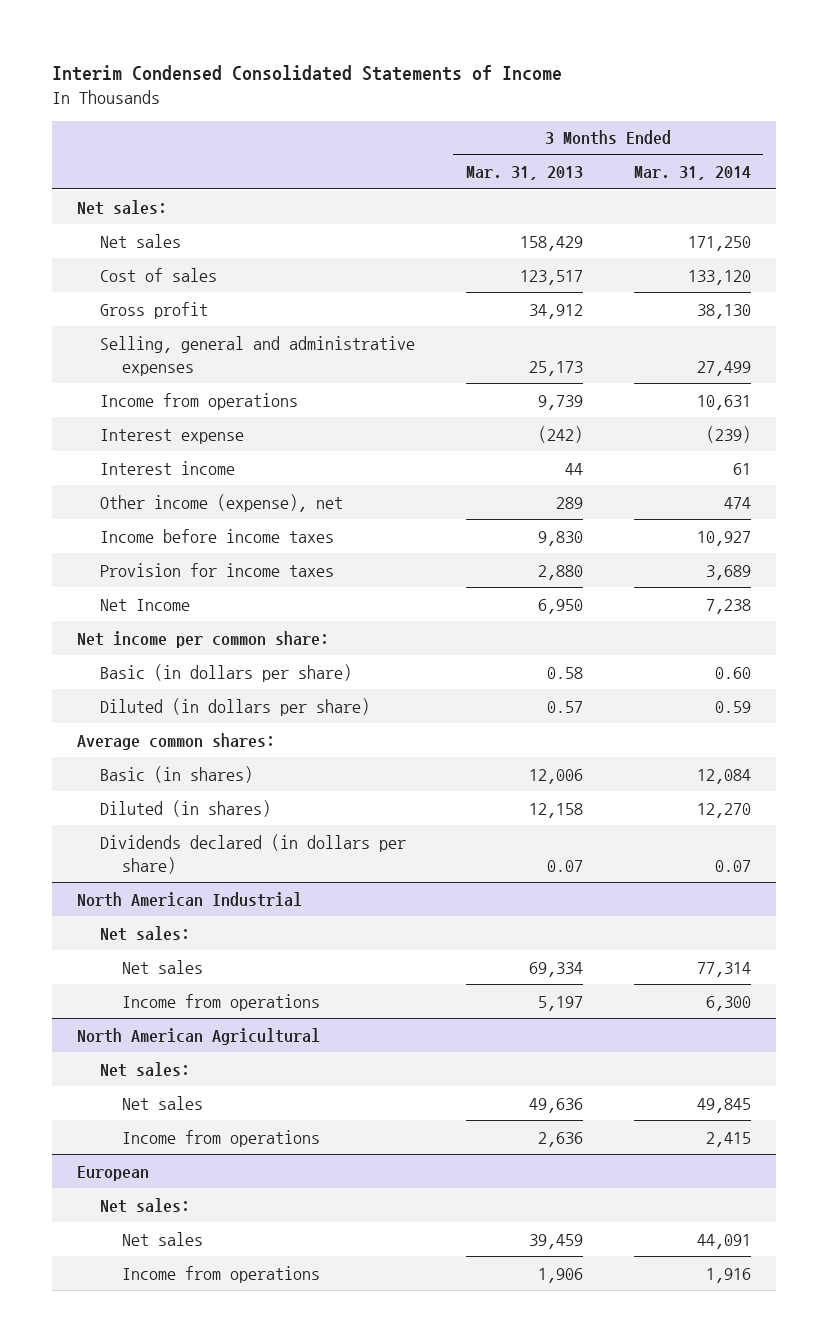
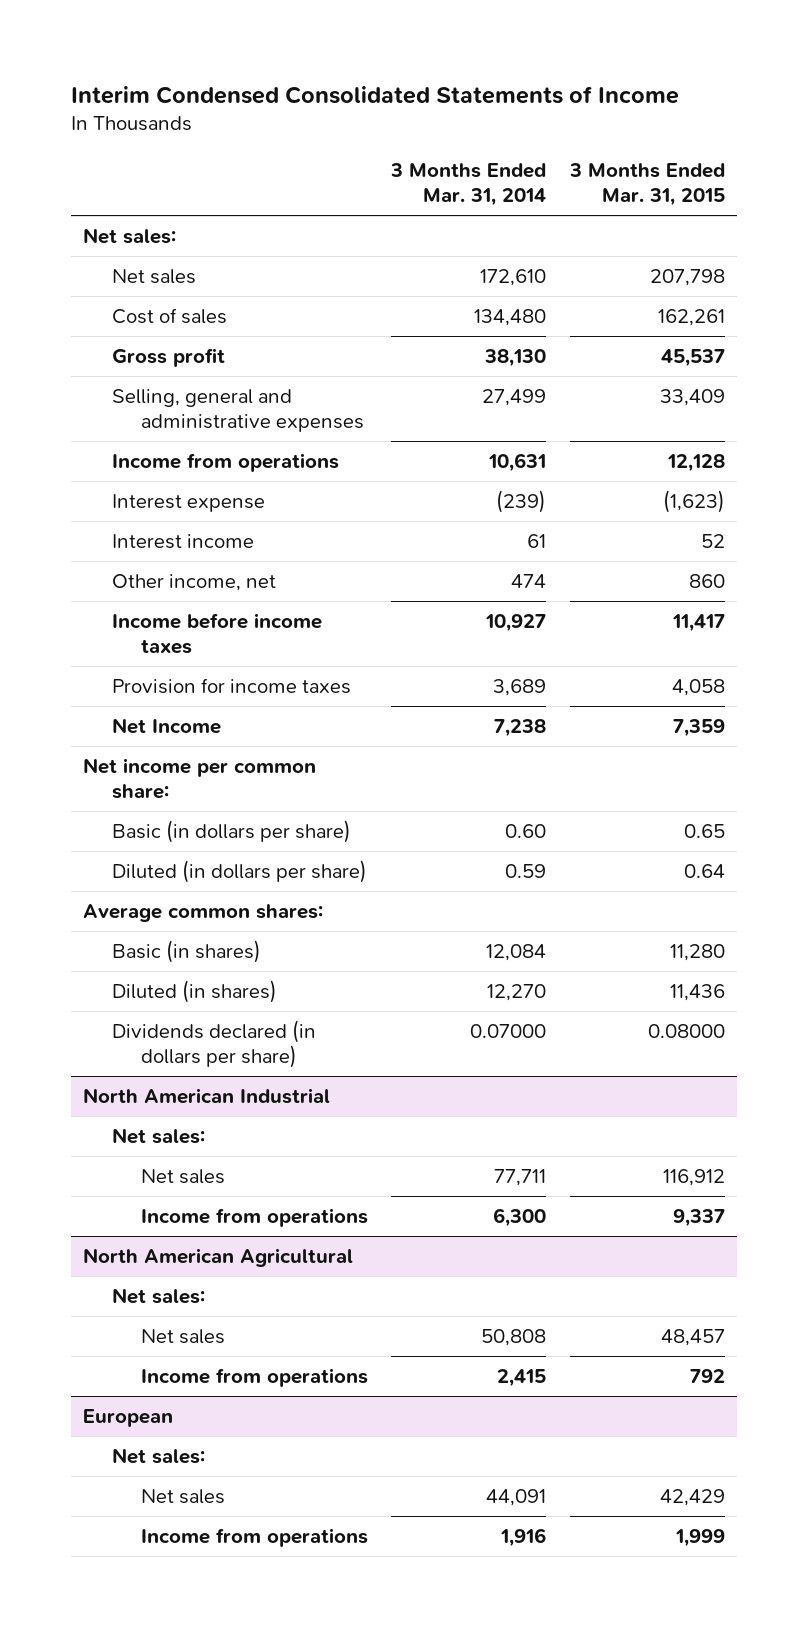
- | 3 Months Ended Mar. 31, 2013 | 3 Months Ended Mar. 31, 2014
+ | 3 Months Ended Mar. 31, 2014 | 3 Months Ended Mar. 31, 2015
- Net sales | 158,429 | 171,250
- Cost of sales | 123,517 | 133,120
+ Net sales | 172,610 | 207,798
+ Cost of sales | 134,480 | 162,261
- Other income (expense), net | 289 | 474
+ Other income, net | 474 | 860
- Dividends declared (in dollars per share) | 0.07 | 0.07
+ Dividends declared (in dollars per share) | 0.07000 | 0.08000
@ North American Industrial
- Net sales | 69,334 | 77,314
+ Net sales | 77,711 | 116,912
@ North American Agricultural
- Net sales | 49,636 | 49,845
+ Net sales | 50,808 | 48,457

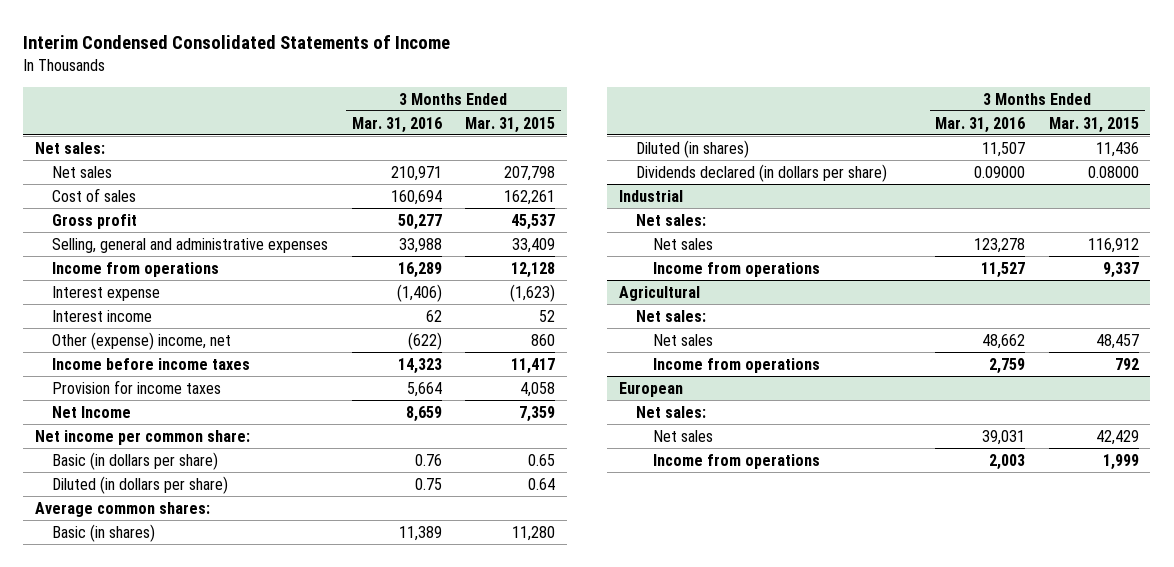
- | 3 Months Ended Mar. 31, 2014 | 3 Months Ended Mar. 31, 2015
+ | 3 Months Ended Mar. 31, 2016 | 3 Months Ended Mar. 31, 2015
- Other income, net | 474 | 860
+ Other (expense) income, net | (622) | 860
- North American Industrial
+ Industrial
- North American Agricultural
+ Agricultural

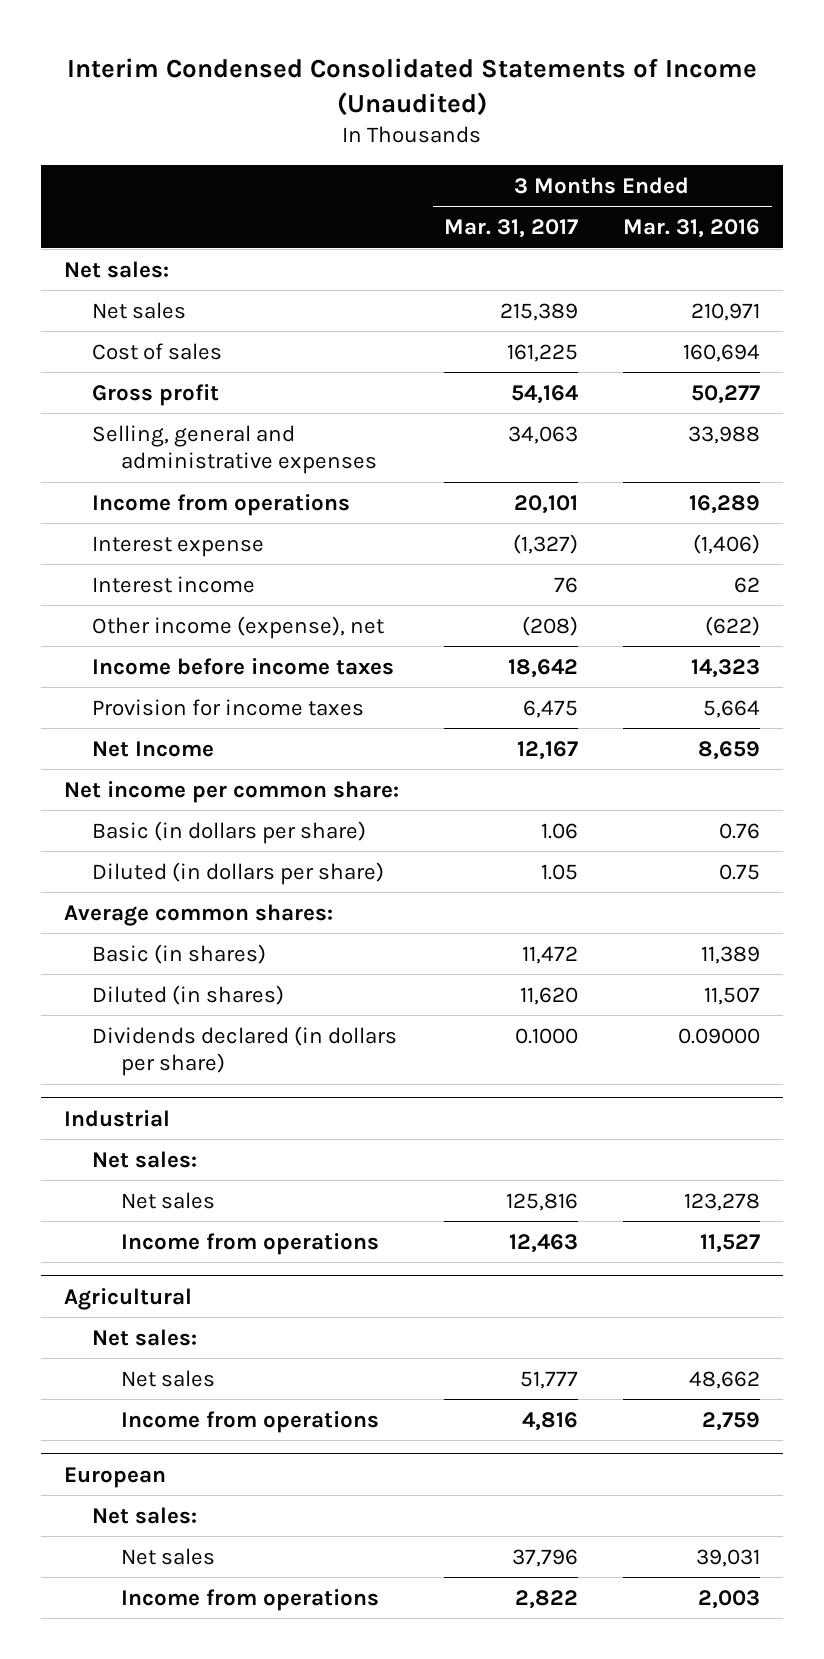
- Interim Condensed Consolidated Statements of Income
+ Interim Condensed Consolidated Statements of Income (Unaudited)
- | 3 Months Ended Mar. 31, 2016 | 3 Months Ended Mar. 31, 2015
+ | 3 Months Ended Mar. 31, 2017 | 3 Months Ended Mar. 31, 2016
- Other (expense) income, net | (622) | 860
+ Other income (expense), net | (208) | (622)

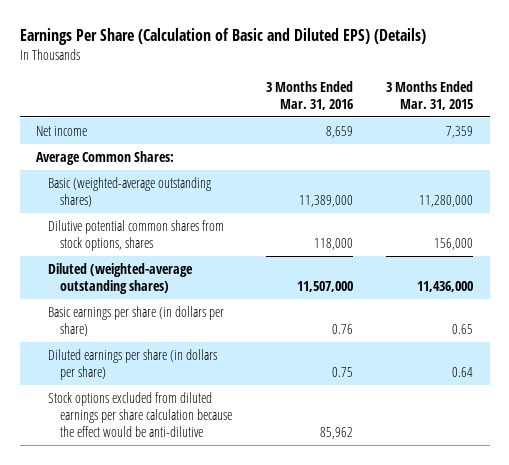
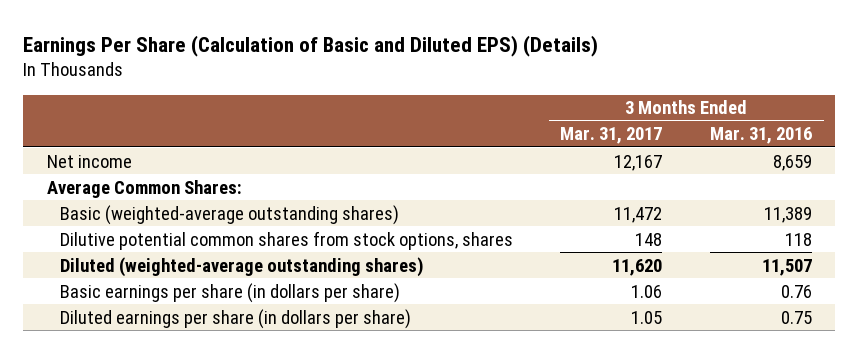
- | 3 Months Ended Mar. 31, 2016 | 3 Months Ended Mar. 31, 2015
+ | 3 Months Ended Mar. 31, 2017 | 3 Months Ended Mar. 31, 2016
- Basic (weighted-average outstanding shares) | 11,389,000 | 11,280,000
- Dilutive potential common shares from stock options, shares | 118,000 | 156,000
- Diluted (weighted-average outstanding shares) | 11,507,000 | 11,436,000
+ Basic (weighted-average outstanding shares) | 11,472 | 11,389
+ Dilutive potential common shares from stock options, shares | 148 | 118
+ Diluted (weighted-average outstanding shares) | 11,620 | 11,507
- Stock options excluded from diluted earnings per share calculation because the effect would be anti-dilutive | 85,962 |

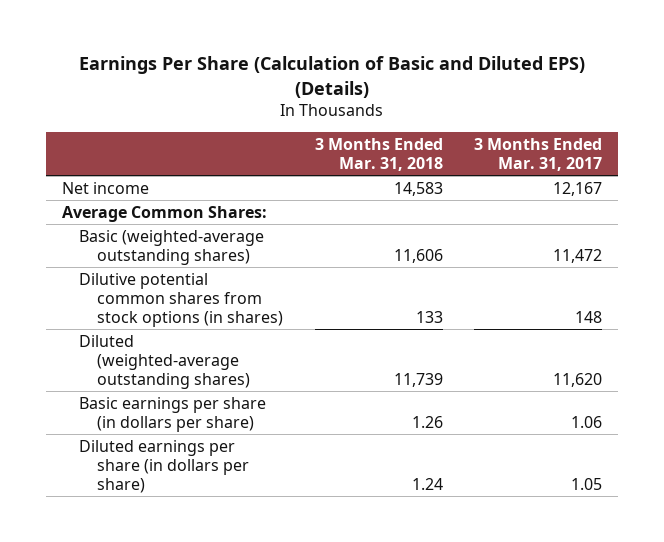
- | 3 Months Ended Mar. 31, 2017 | 3 Months Ended Mar. 31, 2016
+ | 3 Months Ended Mar. 31, 2018 | 3 Months Ended Mar. 31, 2017
- Dilutive potential common shares from stock options, shares | 148 | 118
+ Dilutive potential common shares from stock options (in shares) | 133 | 148

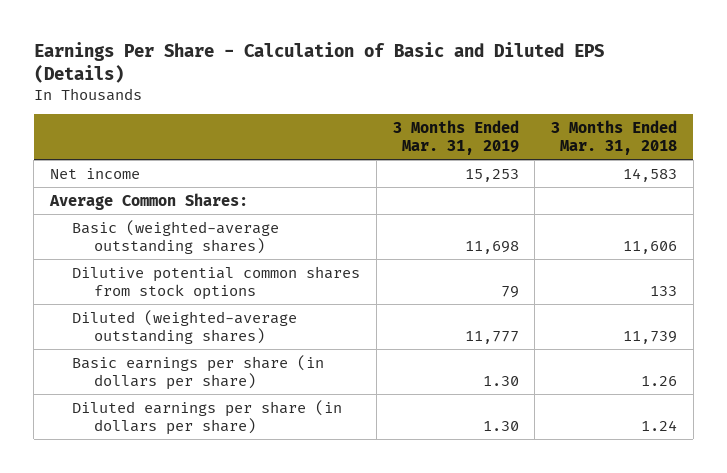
- Earnings Per Share (Calculation of Basic and Diluted EPS) (Details)
+ Earnings Per Share - Calculation of Basic and Diluted EPS (Details)
- | 3 Months Ended Mar. 31, 2018 | 3 Months Ended Mar. 31, 2017
+ | 3 Months Ended Mar. 31, 2019 | 3 Months Ended Mar. 31, 2018
- Dilutive potential common shares from stock options (in shares) | 133 | 148
+ Dilutive potential common shares from stock options | 79 | 133

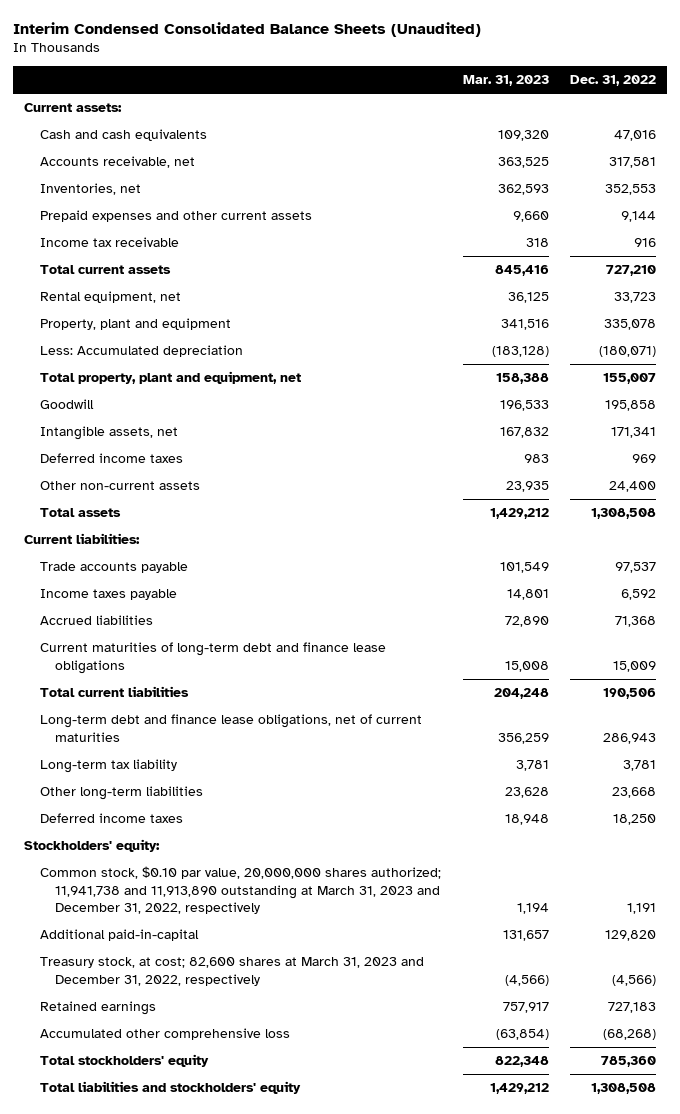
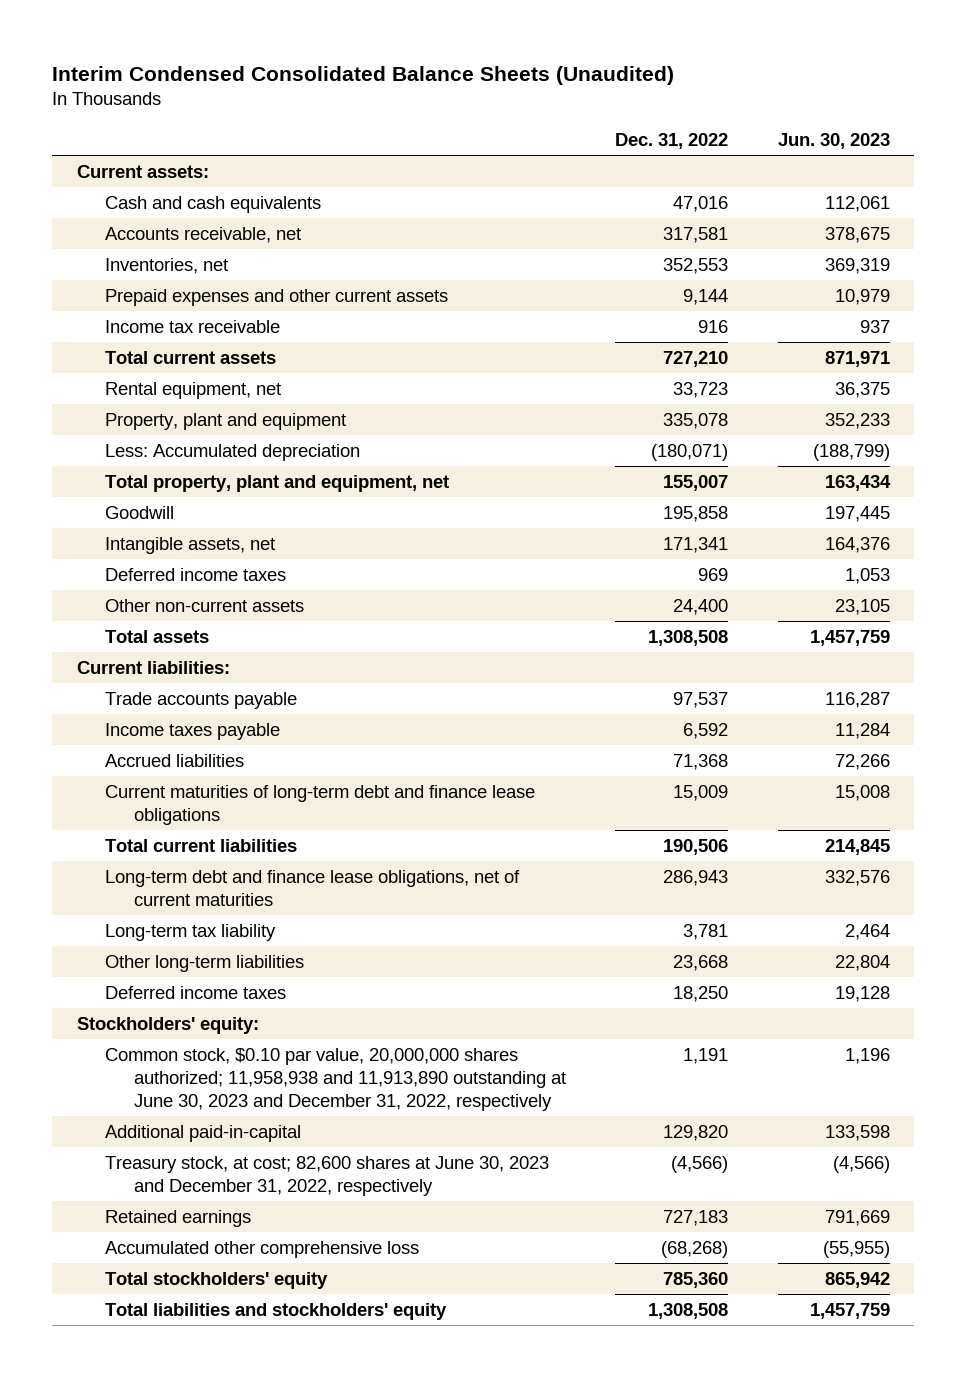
- | Mar. 31, 2023 | Dec. 31, 2022
+ | Dec. 31, 2022 | Jun. 30, 2023
- Common stock, $0.10 par value, 20,000,000 shares authorized; 11,941,738 and 11,913,890 outstanding at March 31, 2023 and December 31, 2022, respectively | 1,194 | 1,191
+ Common stock, $0.10 par value, 20,000,000 shares authorized; 11,958,938 and 11,913,890 outstanding at June 30, 2023 and December 31, 2022, respectively | 1,191 | 1,196
- Treasury stock, at cost; 82,600 shares at March 31, 2023 and December 31, 2022, respectively | (4,566) | (4,566)
+ Treasury stock, at cost; 82,600 shares at June 30, 2023 and December 31, 2022, respectively | (4,566) | (4,566)

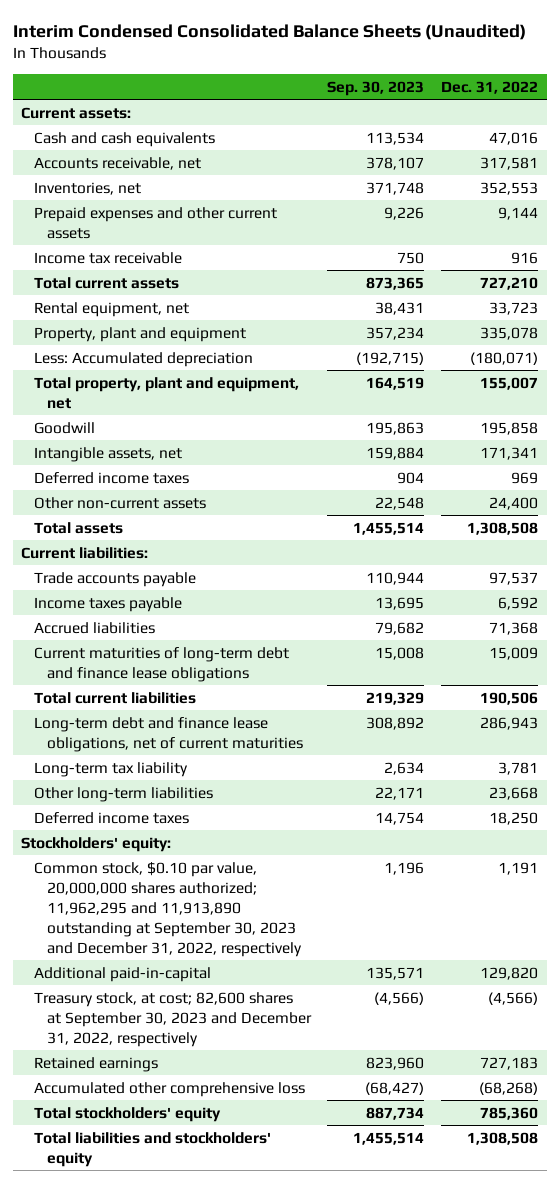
- | Dec. 31, 2022 | Jun. 30, 2023
+ | Sep. 30, 2023 | Dec. 31, 2022
- Common stock, $0.10 par value, 20,000,000 shares authorized; 11,958,938 and 11,913,890 outstanding at June 30, 2023 and December 31, 2022, respectively | 1,191 | 1,196
+ Common stock, $0.10 par value, 20,000,000 shares authorized; 11,962,295 and 11,913,890 outstanding at September 30, 2023 and December 31, 2022, respectively | 1,196 | 1,191
- Treasury stock, at cost; 82,600 shares at June 30, 2023 and December 31, 2022, respectively | (4,566) | (4,566)
+ Treasury stock, at cost; 82,600 shares at September 30, 2023 and December 31, 2022, respectively | (4,566) | (4,566)

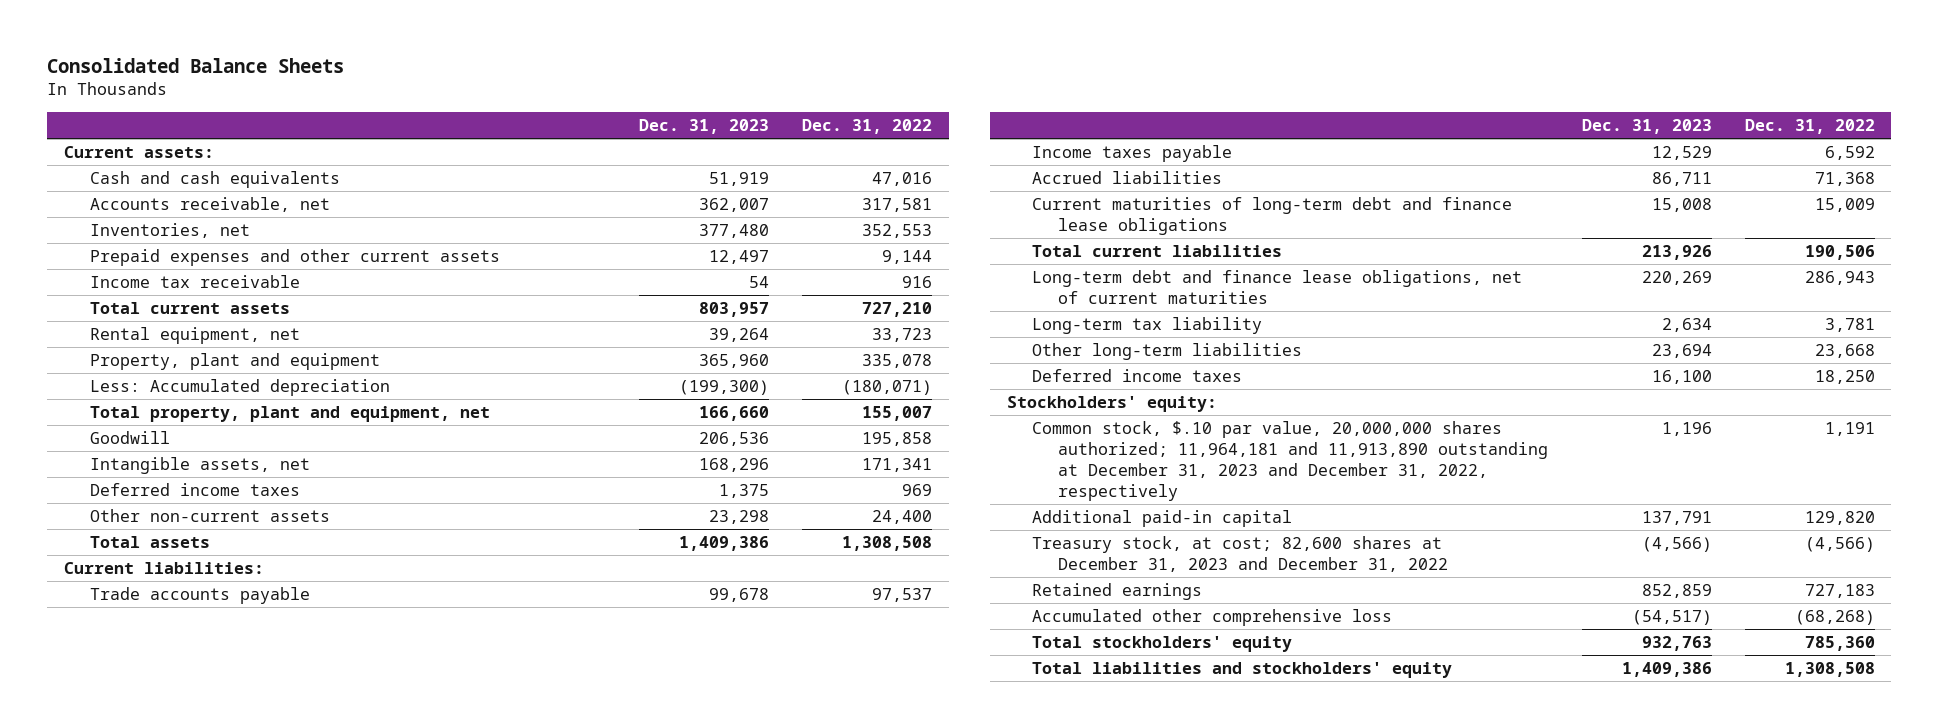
- Interim Condensed Consolidated Balance Sheets (Unaudited)
+ Consolidated Balance Sheets
- | Sep. 30, 2023 | Dec. 31, 2022
+ | Dec. 31, 2023 | Dec. 31, 2022
- Common stock, $0.10 par value, 20,000,000 shares authorized; 11,962,295 and 11,913,890 outstanding at September 30, 2023 and December 31, 2022, respectively | 1,196 | 1,191
- Additional paid-in-capital | 135,571 | 129,820
- Treasury stock, at cost; 82,600 shares at September 30, 2023 and December 31, 2022, respectively | (4,566) | (4,566)
+ Common stock, $.10 par value, 20,000,000 shares authorized; 11,964,181 and 11,913,890 outstanding at December 31, 2023 and December 31, 2022, respectively | 1,196 | 1,191
+ Additional paid-in capital | 137,791 | 129,820
+ Treasury stock, at cost; 82,600 shares at December 31, 2023 and December 31, 2022 | (4,566) | (4,566)

